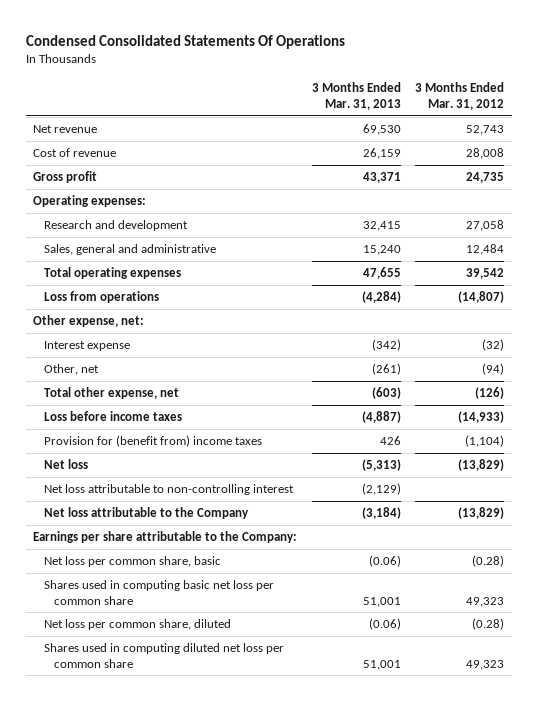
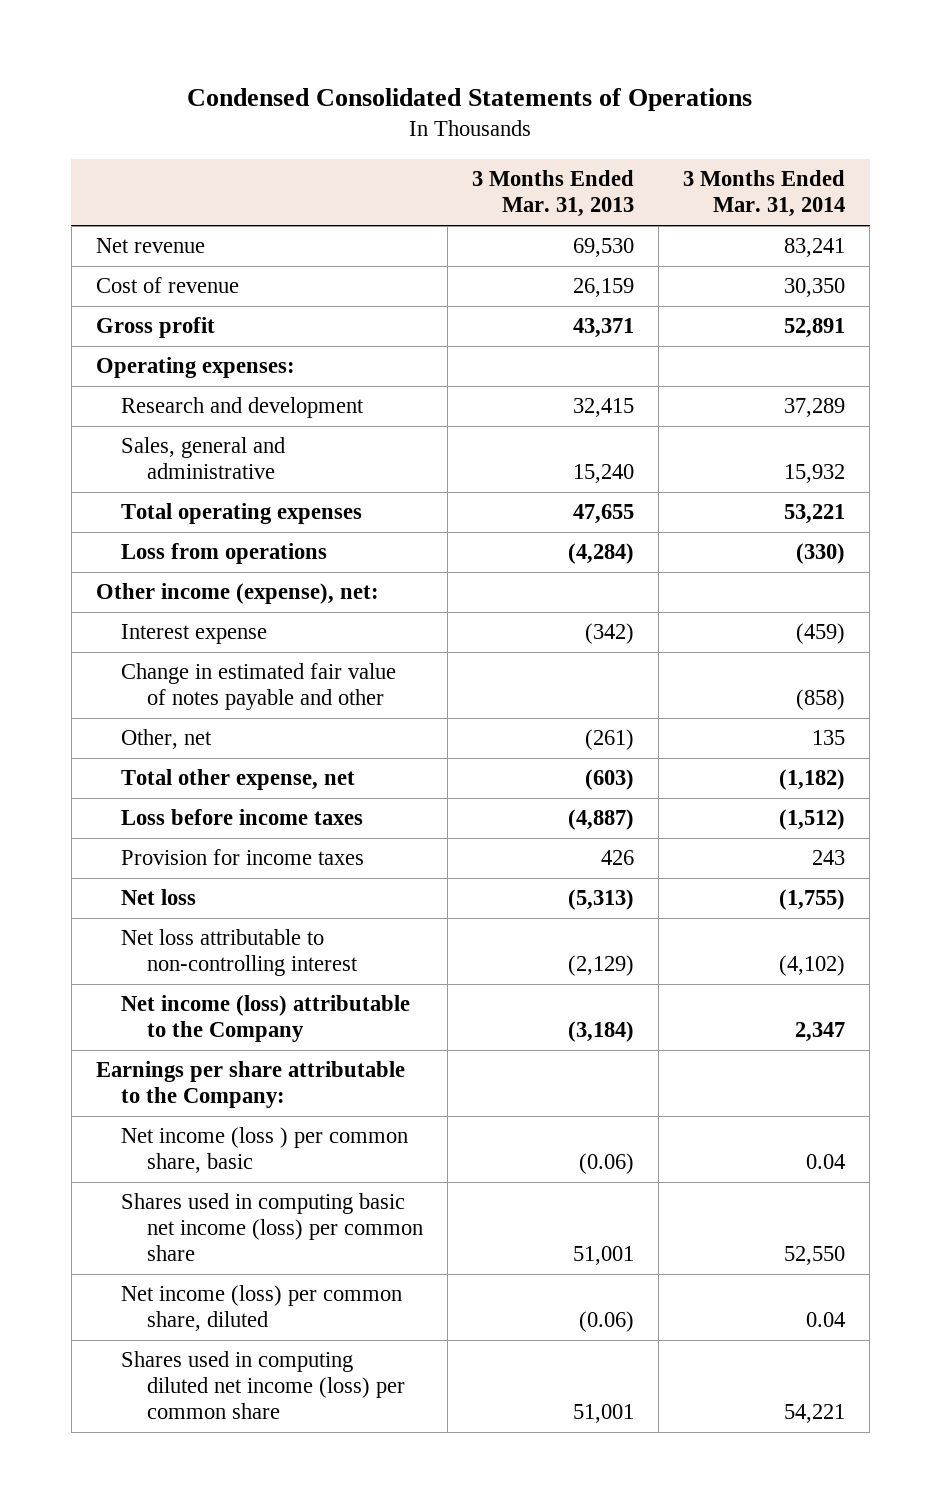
- Condensed Consolidated Statements Of Operations
+ Condensed Consolidated Statements of Operations
- | 3 Months Ended Mar. 31, 2013 | 3 Months Ended Mar. 31, 2012
+ | 3 Months Ended Mar. 31, 2013 | 3 Months Ended Mar. 31, 2014
- Other expense, net:
+ Other income (expense), net:
+ Change in estimated fair value of notes payable and other | | (858)
- Provision for (benefit from) income taxes | 426 | (1,104)
+ Provision for income taxes | 426 | 243
- Net loss attributable to the Company | (3,184) | (13,829)
+ Net income (loss) attributable to the Company | (3,184) | 2,347
- Net loss per common share, basic | (0.06) | (0.28)
- Shares used in computing basic net loss per common share | 51,001 | 49,323
- Net loss per common share, diluted | (0.06) | (0.28)
- Shares used in computing diluted net loss per common share | 51,001 | 49,323
+ Net income (loss ) per common share, basic | (0.06) | 0.04
+ Shares used in computing basic net income (loss) per common share | 51,001 | 52,550
+ Net income (loss) per common share, diluted | (0.06) | 0.04
+ Shares used in computing diluted net income (loss) per common share | 51,001 | 54,221

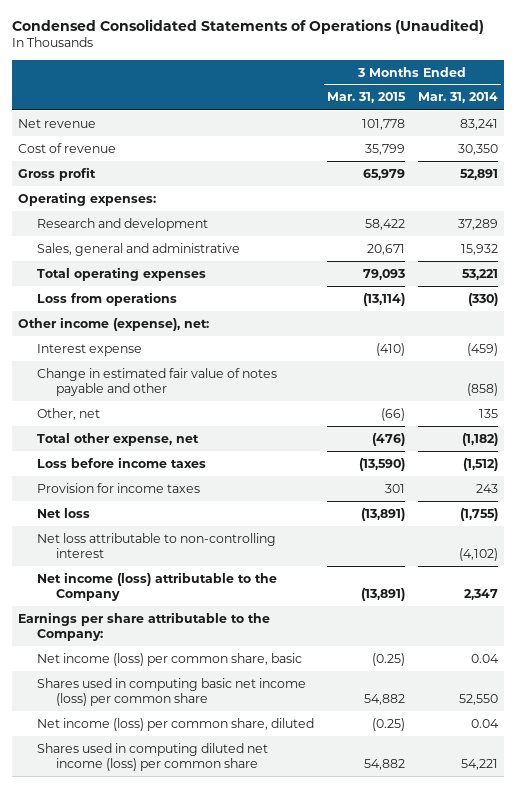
- Condensed Consolidated Statements of Operations
+ Condensed Consolidated Statements of Operations (Unaudited)
- | 3 Months Ended Mar. 31, 2013 | 3 Months Ended Mar. 31, 2014
+ | 3 Months Ended Mar. 31, 2015 | 3 Months Ended Mar. 31, 2014
- Net income (loss ) per common share, basic | (0.06) | 0.04
+ Net income (loss) per common share, basic | (0.25) | 0.04

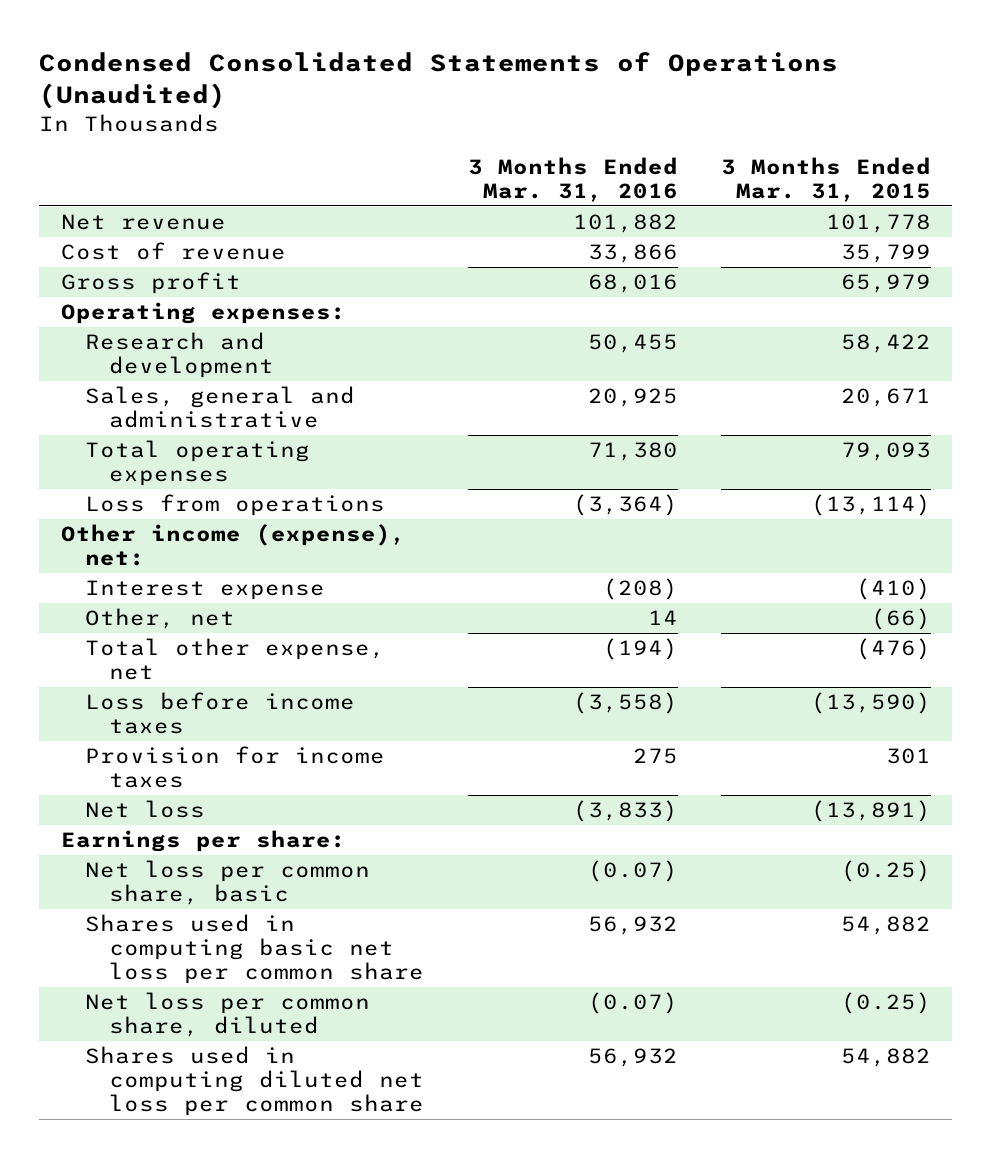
- | 3 Months Ended Mar. 31, 2015 | 3 Months Ended Mar. 31, 2014
+ | 3 Months Ended Mar. 31, 2016 | 3 Months Ended Mar. 31, 2015
- Change in estimated fair value of notes payable and other | | (858)
- Net loss attributable to non-controlling interest | | (4,102)
- Net income (loss) attributable to the Company | (13,891) | 2,347
- Earnings per share attributable to the Company:
- Net income (loss) per common share, basic | (0.25) | 0.04
- Shares used in computing basic net income (loss) per common share | 54,882 | 52,550
- Net income (loss) per common share, diluted | (0.25) | 0.04
- Shares used in computing diluted net income (loss) per common share | 54,882 | 54,221
+ Earnings per share:
+ Net loss per common share, basic | (0.07) | (0.25)
+ Shares used in computing basic net loss per common share | 56,932 | 54,882
+ Net loss per common share, diluted | (0.07) | (0.25)
+ Shares used in computing diluted net loss per common share | 56,932 | 54,882

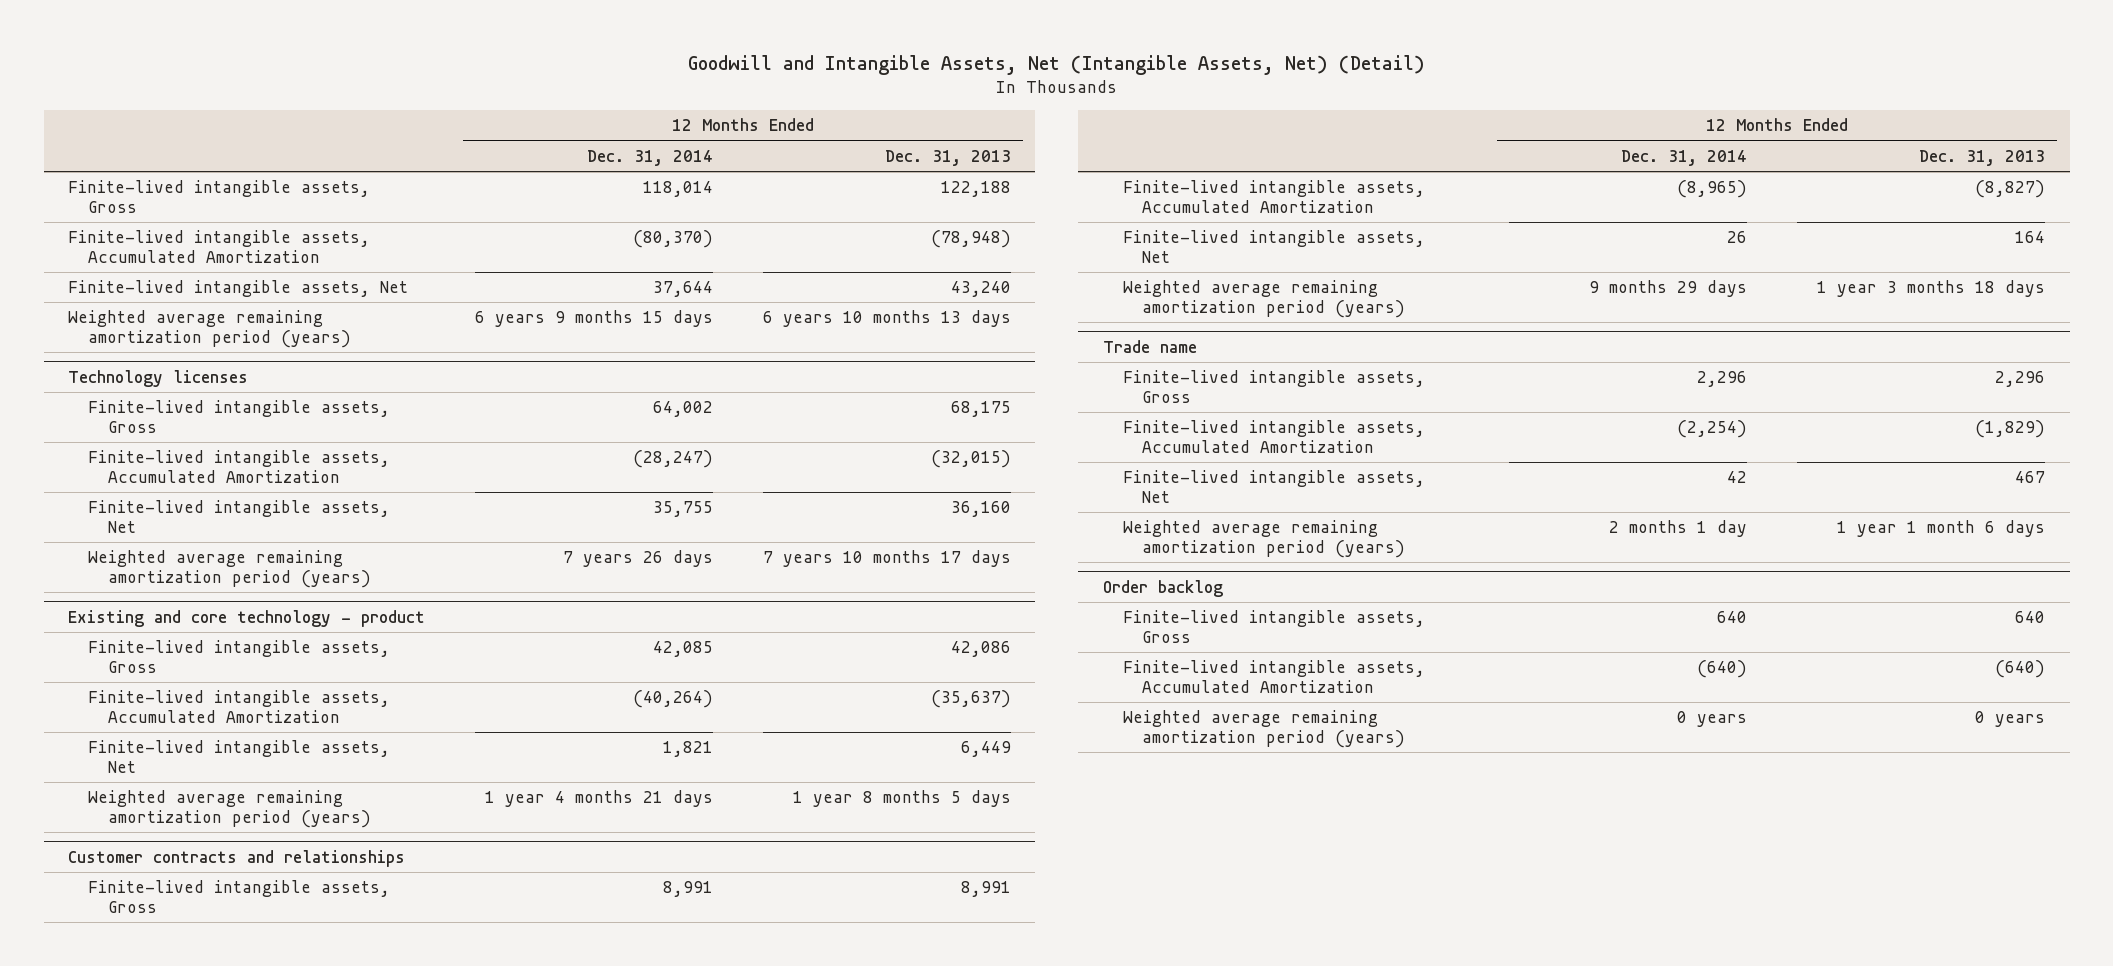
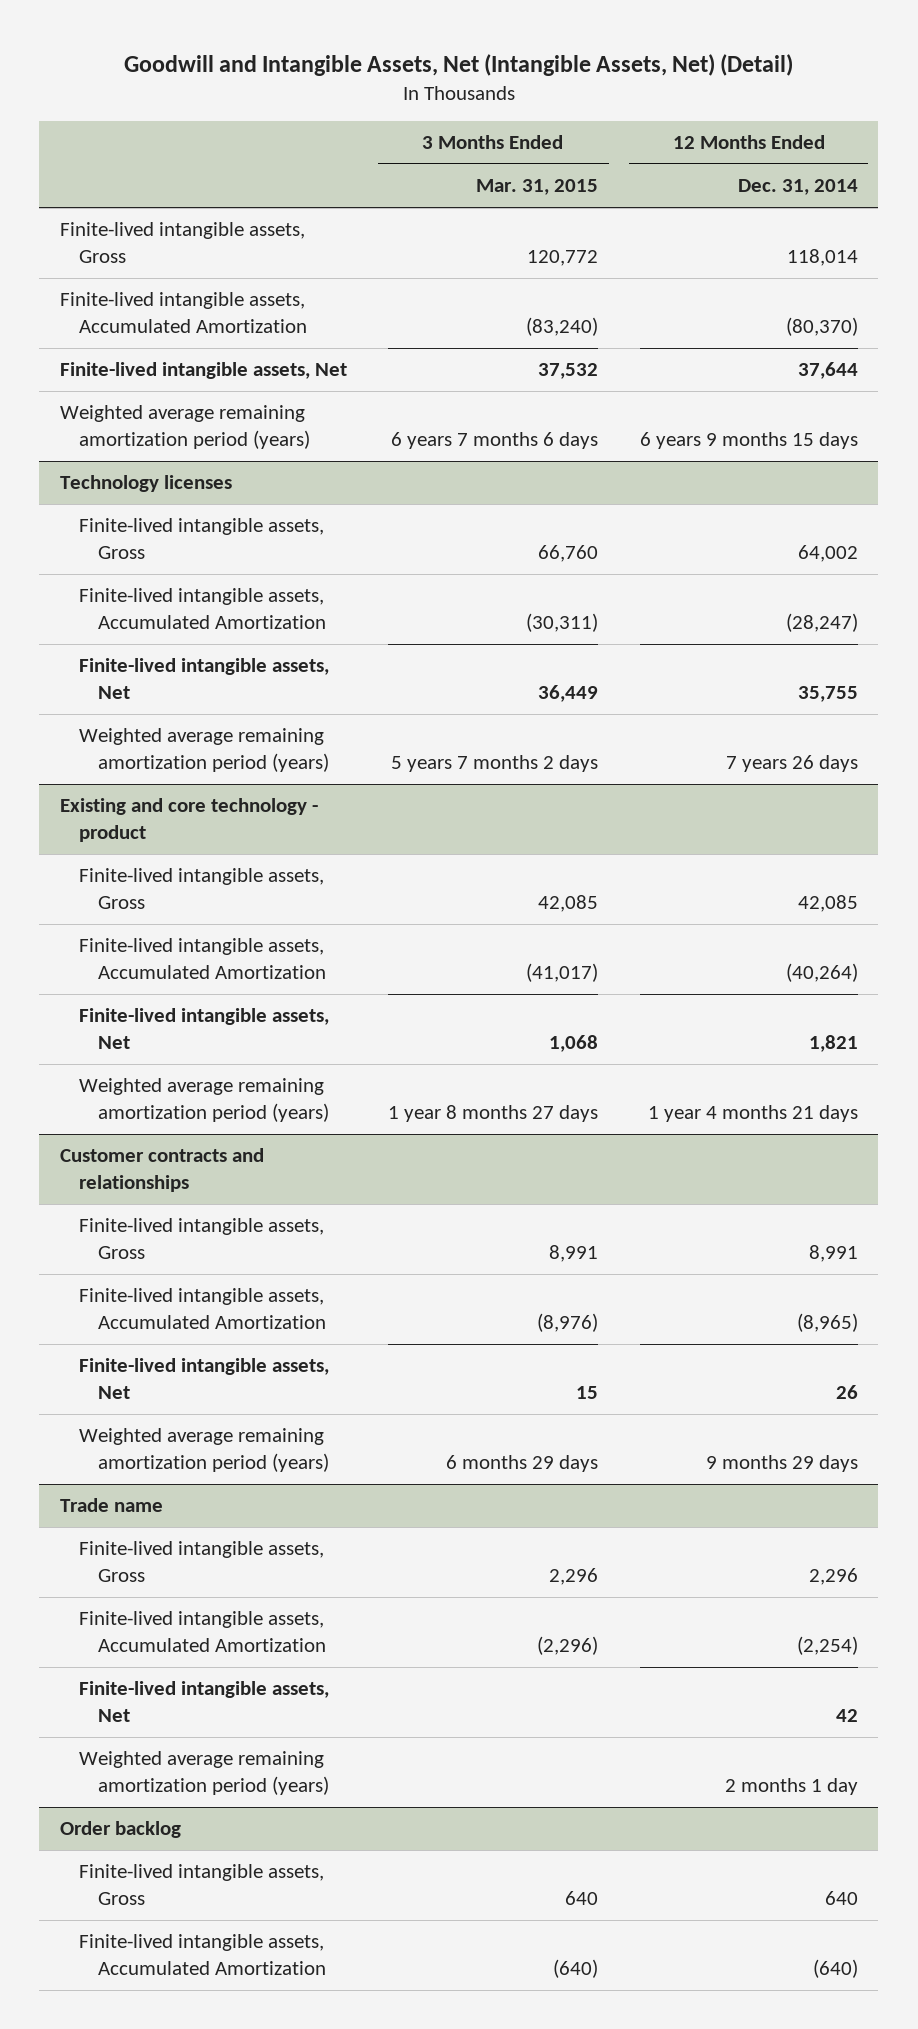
- | 12 Months Ended Dec. 31, 2014 | 12 Months Ended Dec. 31, 2013
+ | 3 Months Ended Mar. 31, 2015 | 12 Months Ended Dec. 31, 2014
@ Order backlog
- Weighted average remaining amortization period (years) | 0 years | 0 years

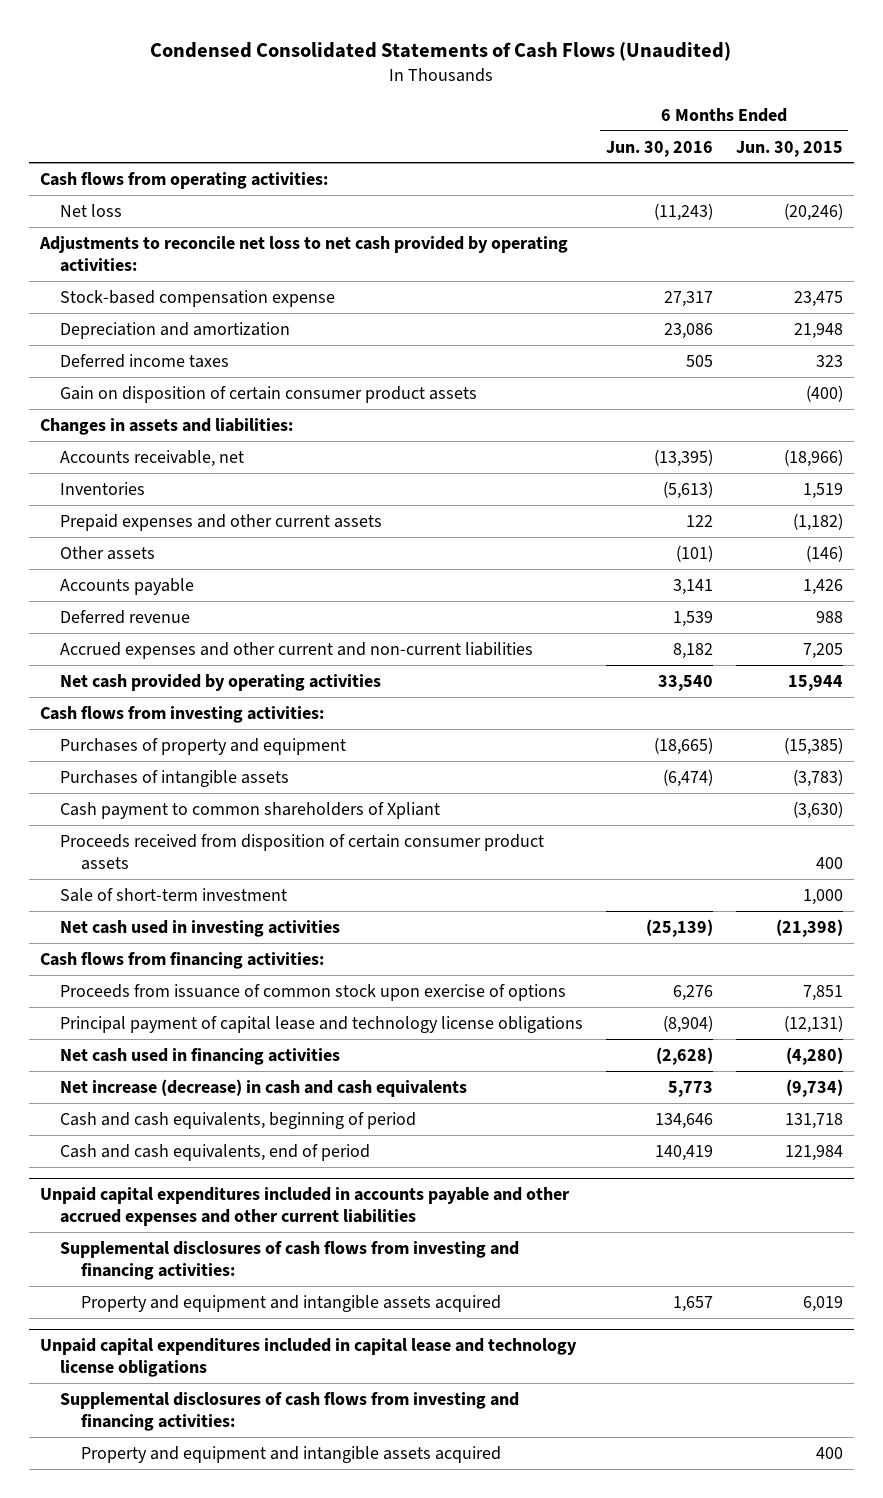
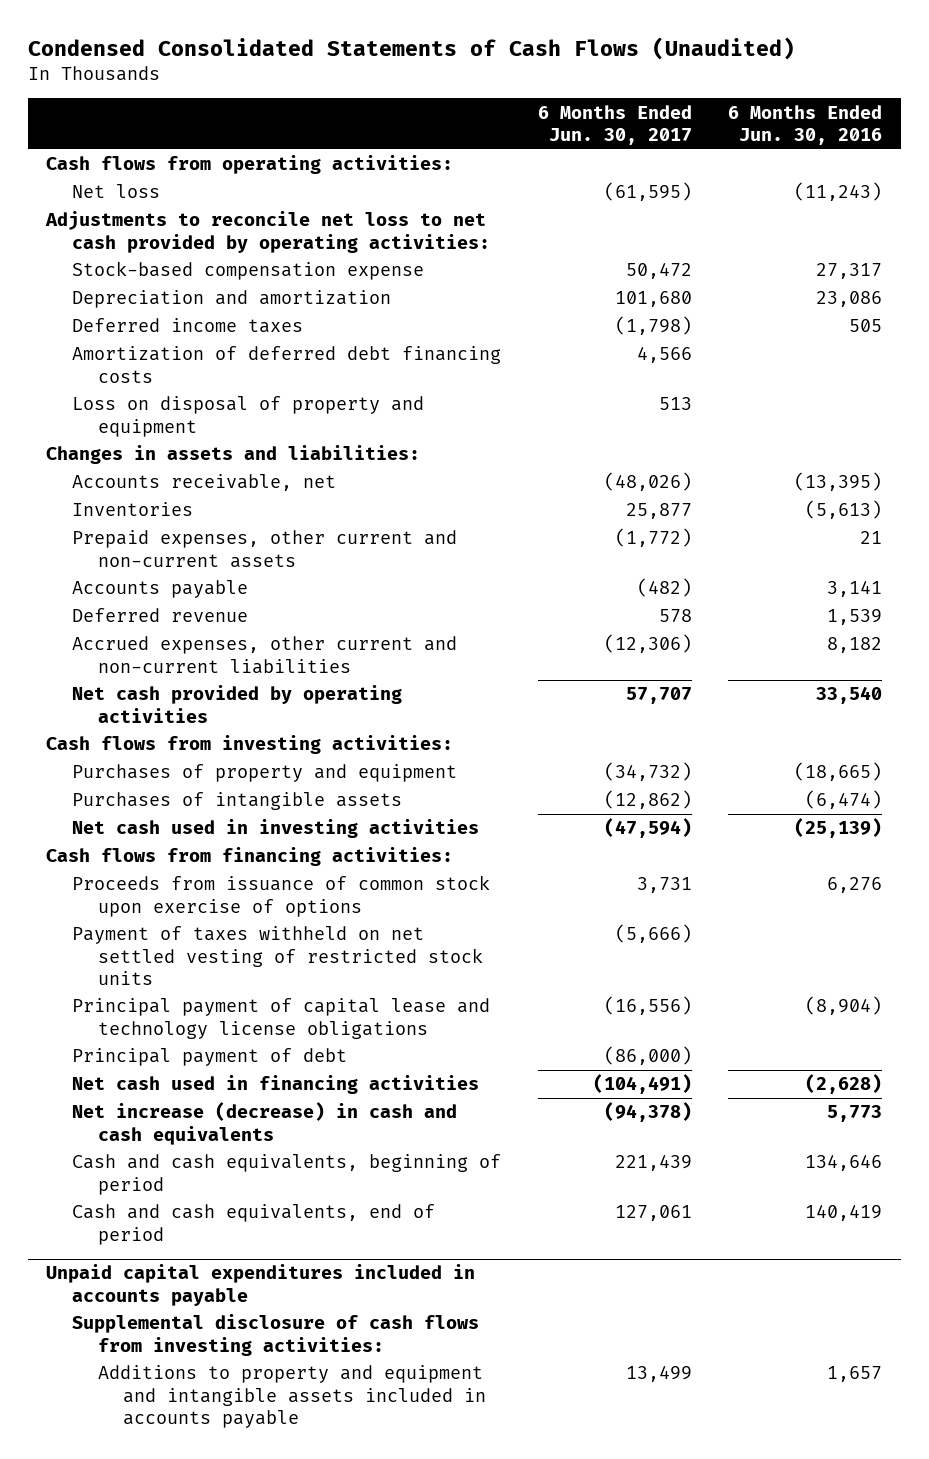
- | 6 Months Ended Jun. 30, 2016 | 6 Months Ended Jun. 30, 2015
+ | 6 Months Ended Jun. 30, 2017 | 6 Months Ended Jun. 30, 2016
- Gain on disposition of certain consumer product assets | | (400)
+ Amortization of deferred debt financing costs | 4,566 |
+ Loss on disposal of property and equipment | 513 |
- Prepaid expenses and other current assets | 122 | (1,182)
- Other assets | (101) | (146)
+ Prepaid expenses, other current and non-current assets | (1,772) | 21
- Accrued expenses and other current and non-current liabilities | 8,182 | 7,205
+ Accrued expenses, other current and non-current liabilities | (12,306) | 8,182
- Cash payment to common shareholders of Xpliant | | (3,630)
- Proceeds received from disposition of certain consumer product assets | | 400
- Sale of short-term investment | | 1,000
+ Payment of taxes withheld on net settled vesting of restricted stock units | (5,666) |
+ Principal payment of debt | (86,000) |
- Unpaid capital expenditures included in accounts payable and other accrued expenses and other current liabilities
- Supplemental disclosures of cash flows from investing and financing activities:
- Property and equipment and intangible assets acquired | 1,657 | 6,019
- Unpaid capital expenditures included in capital lease and technology license obligations
- Supplemental disclosures of cash flows from investing and financing activities:
- Property and equipment and intangible assets acquired | | 400
+ Unpaid capital expenditures included in accounts payable
+ Supplemental disclosure of cash flows from investing activities:
+ Additions to property and equipment and intangible assets included in accounts payable | 13,499 | 1,657

